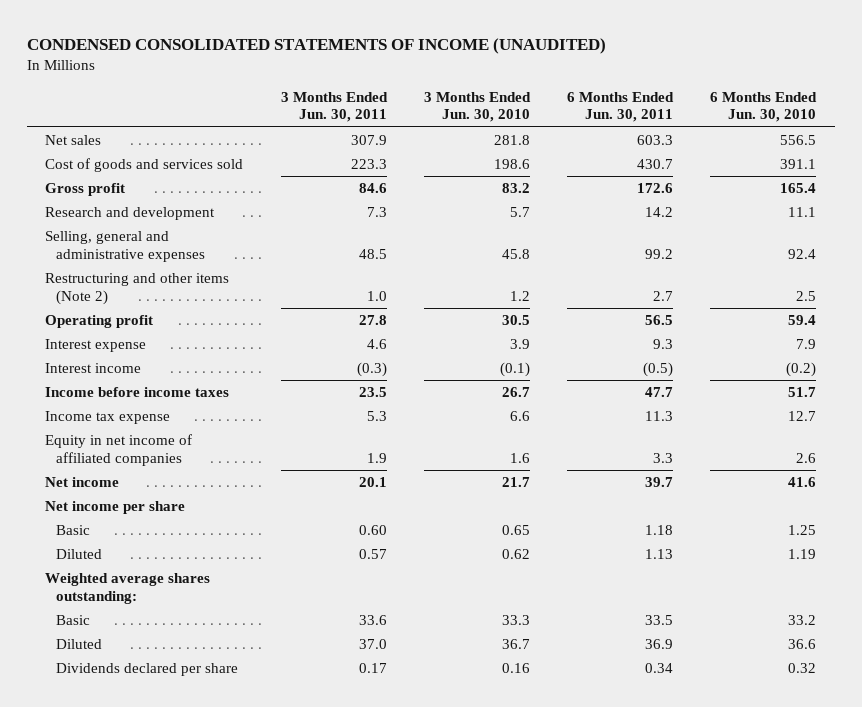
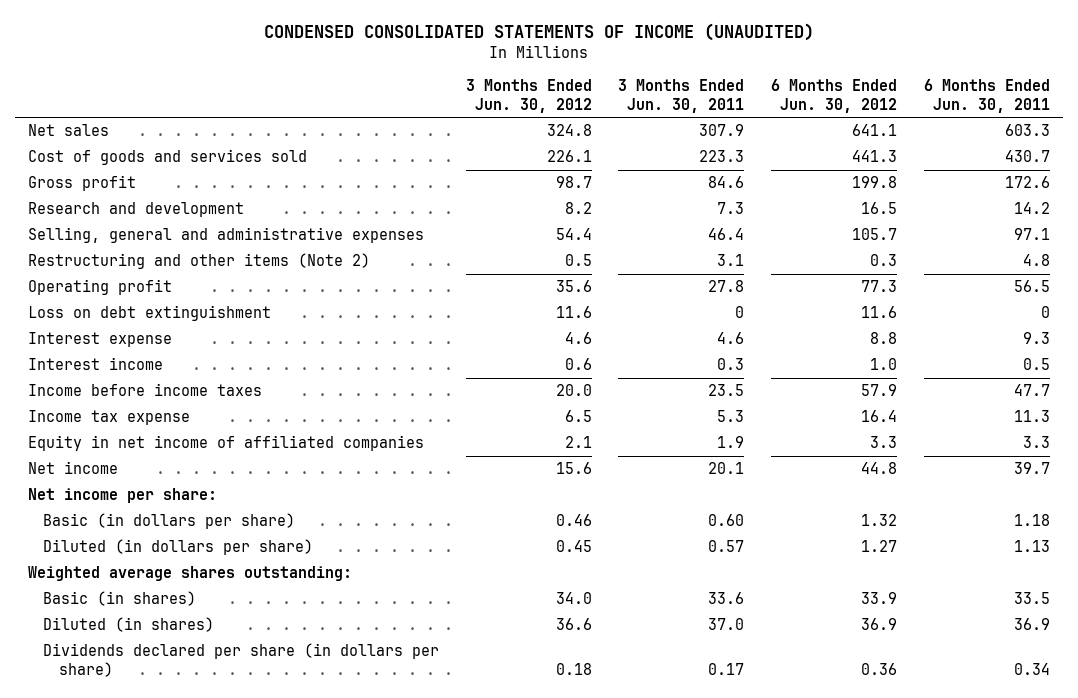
- | 3 Months Ended Jun. 30, 2011 | 3 Months Ended Jun. 30, 2010 | 6 Months Ended Jun. 30, 2011 | 6 Months Ended Jun. 30, 2010
+ | 3 Months Ended Jun. 30, 2012 | 3 Months Ended Jun. 30, 2011 | 6 Months Ended Jun. 30, 2012 | 6 Months Ended Jun. 30, 2011
- Selling, general and administrative expenses | 48.5 | 45.8 | 99.2 | 92.4
- Restructuring and other items (Note 2) | 1.0 | 1.2 | 2.7 | 2.5
+ Selling, general and administrative expenses | 54.4 | 46.4 | 105.7 | 97.1
+ Restructuring and other items (Note 2) | 0.5 | 3.1 | 0.3 | 4.8
+ Loss on debt extinguishment | 11.6 | 0 | 11.6 | 0
- Interest income | (0.3) | (0.1) | (0.5) | (0.2)
+ Interest income | 0.6 | 0.3 | 1.0 | 0.5
- Net income per share
- Basic | 0.60 | 0.65 | 1.18 | 1.25
- Diluted | 0.57 | 0.62 | 1.13 | 1.19
+ Net income per share:
+ Basic (in dollars per share) | 0.46 | 0.60 | 1.32 | 1.18
+ Diluted (in dollars per share) | 0.45 | 0.57 | 1.27 | 1.13
- Basic | 33.6 | 33.3 | 33.5 | 33.2
- Diluted | 37.0 | 36.7 | 36.9 | 36.6
- Dividends declared per share | 0.17 | 0.16 | 0.34 | 0.32
+ Basic (in shares) | 34.0 | 33.6 | 33.9 | 33.5
+ Diluted (in shares) | 36.6 | 37.0 | 36.9 | 36.9
+ Dividends declared per share (in dollars per share) | 0.18 | 0.17 | 0.36 | 0.34

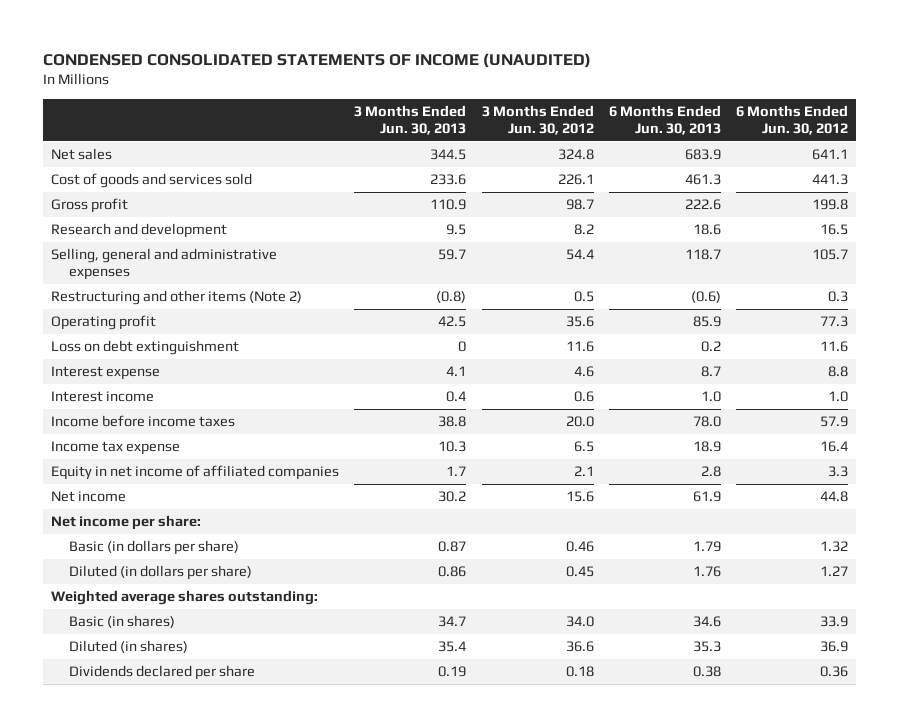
- | 3 Months Ended Jun. 30, 2012 | 3 Months Ended Jun. 30, 2011 | 6 Months Ended Jun. 30, 2012 | 6 Months Ended Jun. 30, 2011
+ | 3 Months Ended Jun. 30, 2013 | 3 Months Ended Jun. 30, 2012 | 6 Months Ended Jun. 30, 2013 | 6 Months Ended Jun. 30, 2012
- Dividends declared per share (in dollars per share) | 0.18 | 0.17 | 0.36 | 0.34
+ Dividends declared per share | 0.19 | 0.18 | 0.38 | 0.36

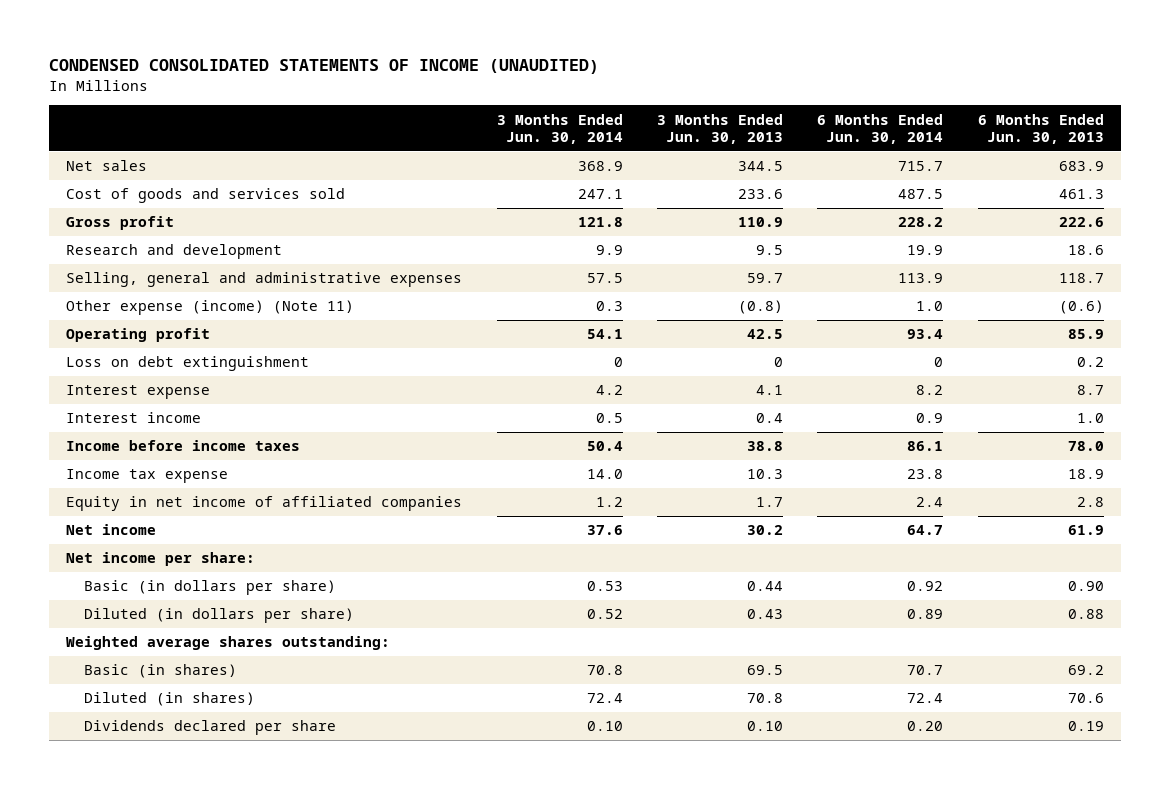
- | 3 Months Ended Jun. 30, 2013 | 3 Months Ended Jun. 30, 2012 | 6 Months Ended Jun. 30, 2013 | 6 Months Ended Jun. 30, 2012
+ | 3 Months Ended Jun. 30, 2014 | 3 Months Ended Jun. 30, 2013 | 6 Months Ended Jun. 30, 2014 | 6 Months Ended Jun. 30, 2013
- Restructuring and other items (Note 2) | (0.8) | 0.5 | (0.6) | 0.3
+ Other expense (income) (Note 11) | 0.3 | (0.8) | 1.0 | (0.6)
- Basic (in dollars per share) | 0.87 | 0.46 | 1.79 | 1.32
- Diluted (in dollars per share) | 0.86 | 0.45 | 1.76 | 1.27
+ Basic (in dollars per share) | 0.53 | 0.44 | 0.92 | 0.90
+ Diluted (in dollars per share) | 0.52 | 0.43 | 0.89 | 0.88
- Basic (in shares) | 34.7 | 34.0 | 34.6 | 33.9
- Diluted (in shares) | 35.4 | 36.6 | 35.3 | 36.9
- Dividends declared per share | 0.19 | 0.18 | 0.38 | 0.36
+ Basic (in shares) | 70.8 | 69.5 | 70.7 | 69.2
+ Diluted (in shares) | 72.4 | 70.8 | 72.4 | 70.6
+ Dividends declared per share | 0.10 | 0.10 | 0.20 | 0.19

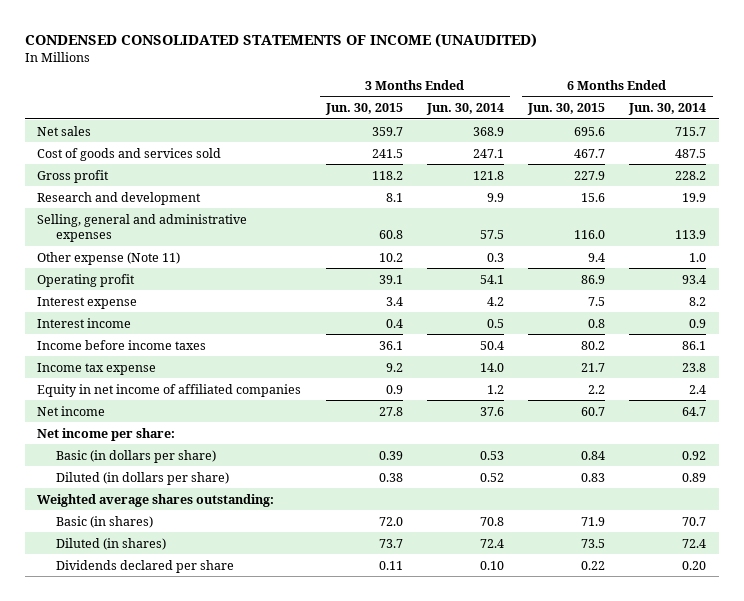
- | 3 Months Ended Jun. 30, 2014 | 3 Months Ended Jun. 30, 2013 | 6 Months Ended Jun. 30, 2014 | 6 Months Ended Jun. 30, 2013
+ | 3 Months Ended Jun. 30, 2015 | 3 Months Ended Jun. 30, 2014 | 6 Months Ended Jun. 30, 2015 | 6 Months Ended Jun. 30, 2014
- Other expense (income) (Note 11) | 0.3 | (0.8) | 1.0 | (0.6)
+ Other expense (Note 11) | 10.2 | 0.3 | 9.4 | 1.0
- Loss on debt extinguishment | 0 | 0 | 0 | 0.2

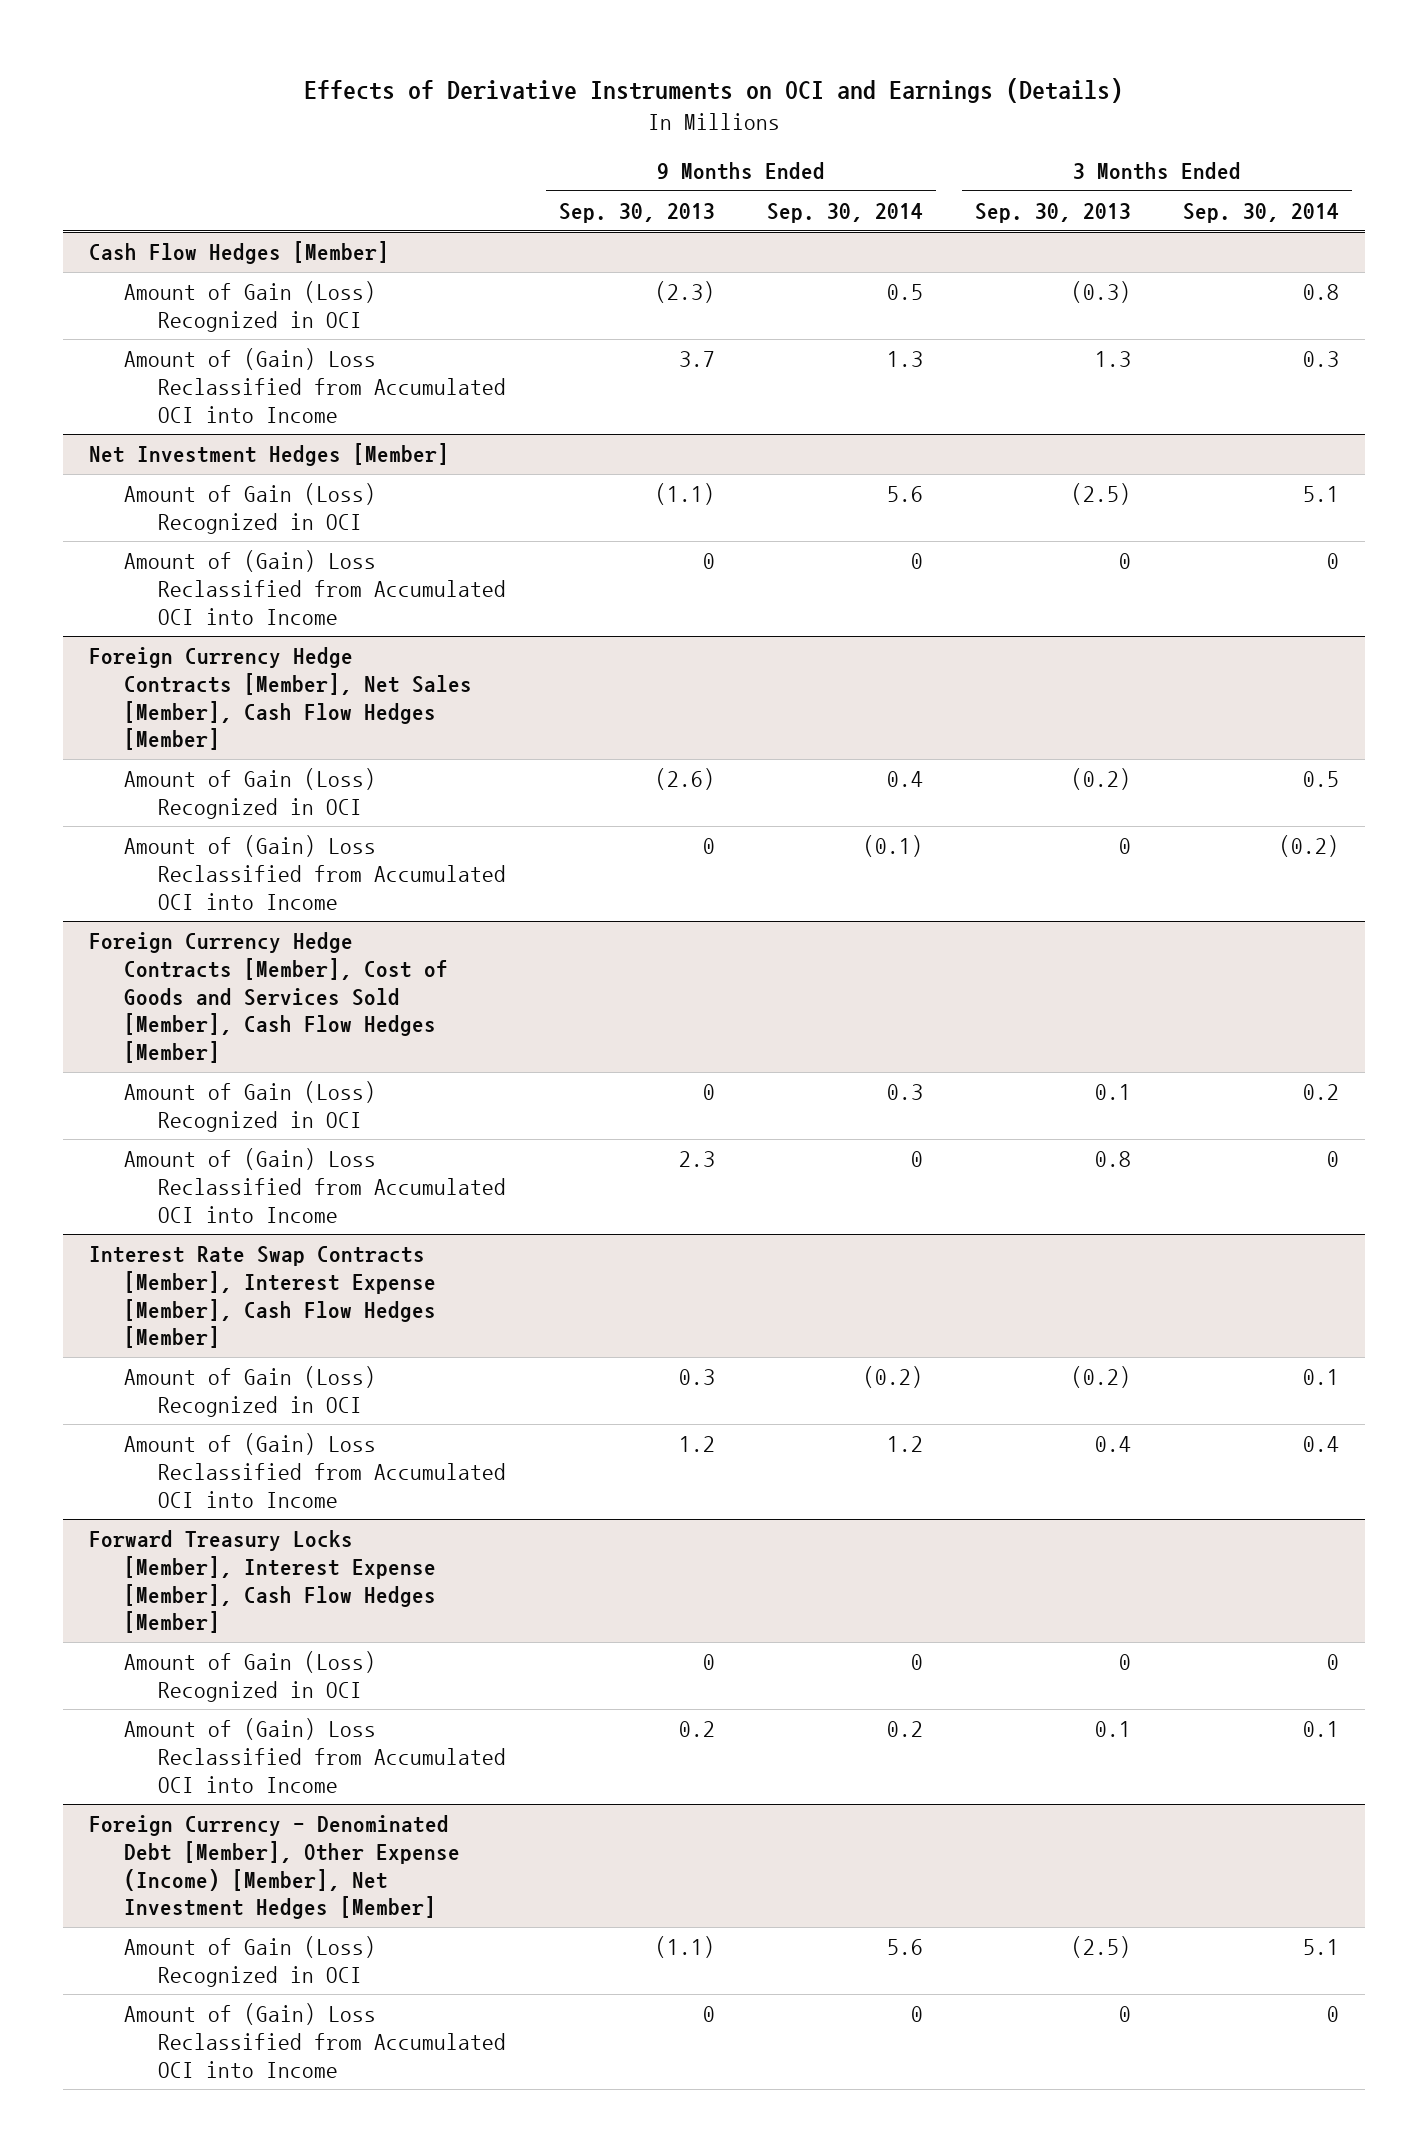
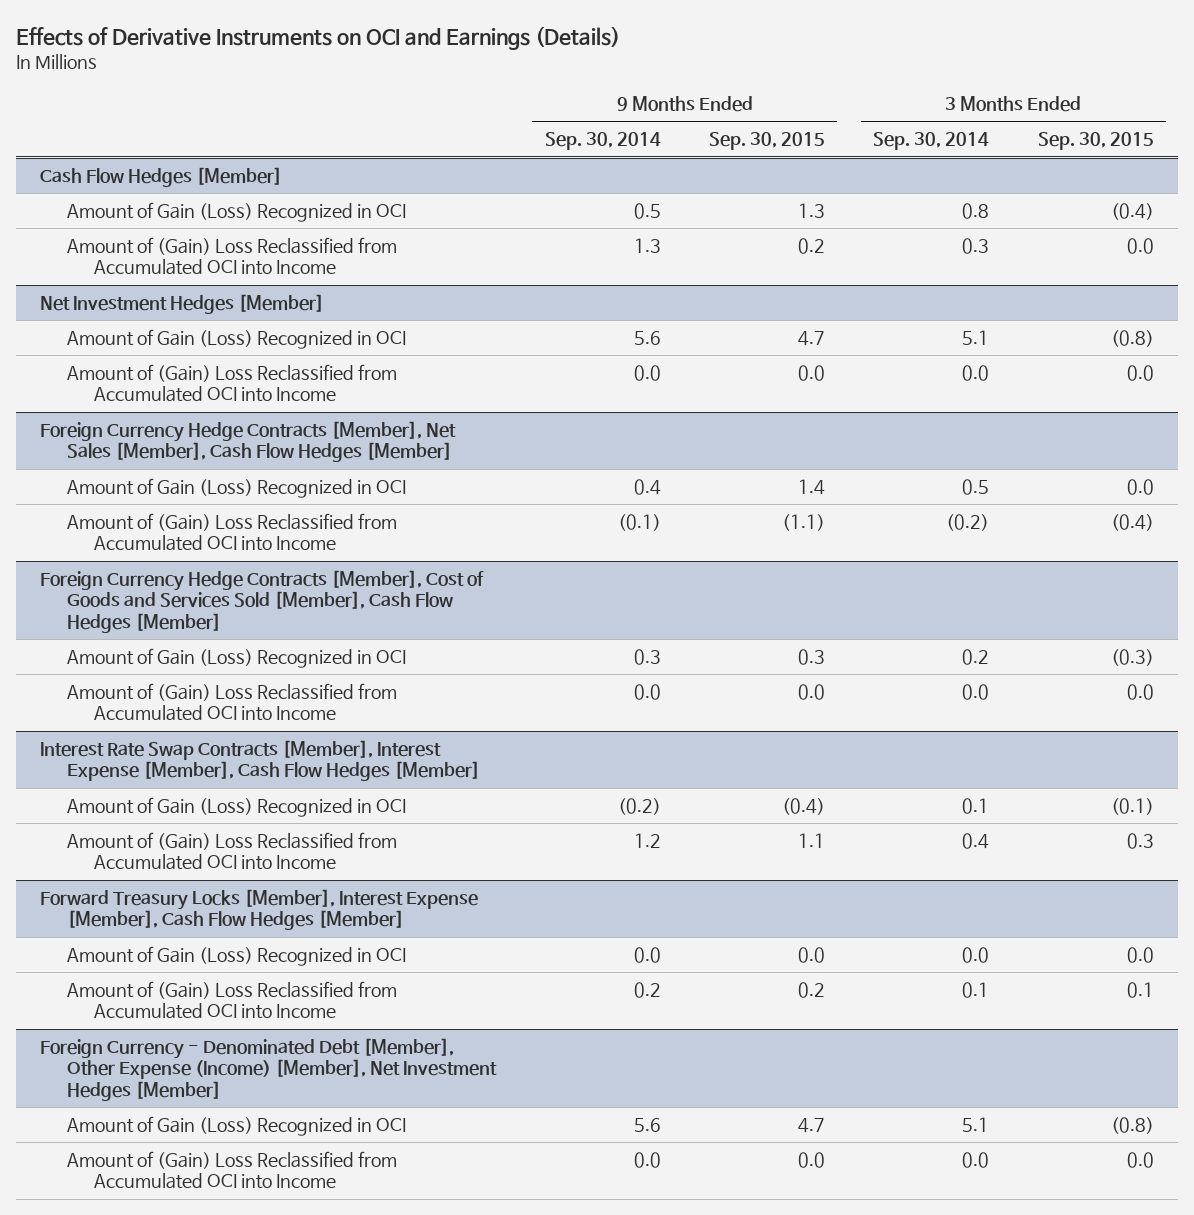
- | 9 Months Ended Sep. 30, 2013 | 9 Months Ended Sep. 30, 2014 | 3 Months Ended Sep. 30, 2013 | 3 Months Ended Sep. 30, 2014
+ | 9 Months Ended Sep. 30, 2014 | 9 Months Ended Sep. 30, 2015 | 3 Months Ended Sep. 30, 2014 | 3 Months Ended Sep. 30, 2015
@ Net Investment Hedges [Member]
- Amount of (Gain) Loss Reclassified from Accumulated OCI into Income | 0 | 0 | 0 | 0
+ Amount of (Gain) Loss Reclassified from Accumulated OCI into Income | 0.0 | 0.0 | 0.0 | 0.0
@ Foreign Currency Hedge Contracts [Member], Cost of Goods and Services Sold [Member], Cash Flow Hedges [Member]
- Amount of (Gain) Loss Reclassified from Accumulated OCI into Income | 2.3 | 0 | 0.8 | 0
+ Amount of (Gain) Loss Reclassified from Accumulated OCI into Income | 0.0 | 0.0 | 0.0 | 0.0
@ Forward Treasury Locks [Member], Interest Expense [Member], Cash Flow Hedges [Member]
- Amount of Gain (Loss) Recognized in OCI | 0 | 0 | 0 | 0
+ Amount of Gain (Loss) Recognized in OCI | 0.0 | 0.0 | 0.0 | 0.0
@ Foreign Currency - Denominated Debt [Member], Other Expense (Income) [Member], Net Investment Hedges [Member]
- Amount of (Gain) Loss Reclassified from Accumulated OCI into Income | 0 | 0 | 0 | 0
+ Amount of (Gain) Loss Reclassified from Accumulated OCI into Income | 0.0 | 0.0 | 0.0 | 0.0

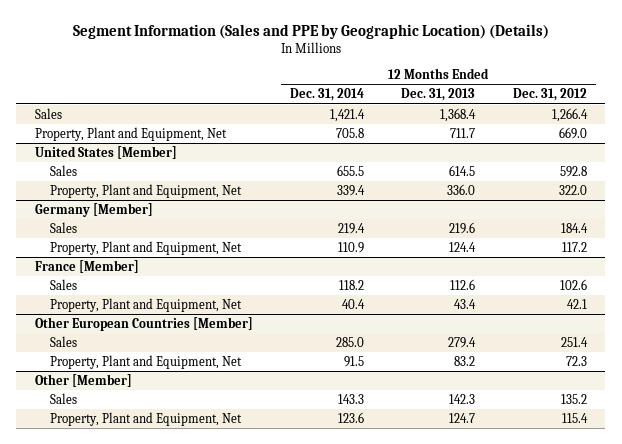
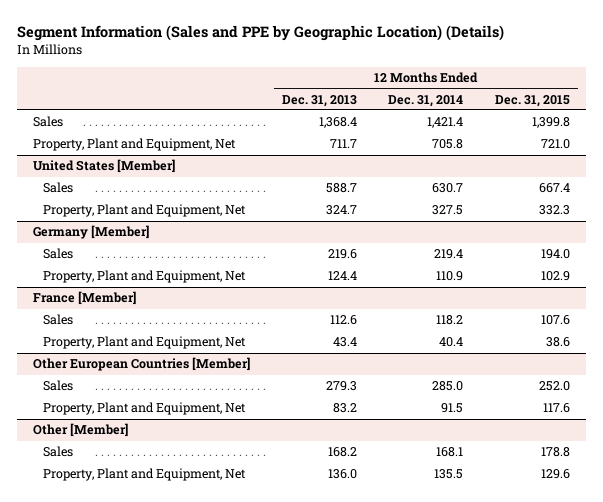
- | 12 Months Ended Dec. 31, 2014 | 12 Months Ended Dec. 31, 2013 | 12 Months Ended Dec. 31, 2012
+ | 12 Months Ended Dec. 31, 2013 | 12 Months Ended Dec. 31, 2014 | 12 Months Ended Dec. 31, 2015
@ United States [Member]
- Sales | 655.5 | 614.5 | 592.8
- Property, Plant and Equipment, Net | 339.4 | 336.0 | 322.0
+ Sales | 588.7 | 630.7 | 667.4
+ Property, Plant and Equipment, Net | 324.7 | 327.5 | 332.3
@ Other European Countries [Member]
- Sales | 285.0 | 279.4 | 251.4
+ Sales | 279.3 | 285.0 | 252.0
@ Other [Member]
- Sales | 143.3 | 142.3 | 135.2
- Property, Plant and Equipment, Net | 123.6 | 124.7 | 115.4
+ Sales | 168.2 | 168.1 | 178.8
+ Property, Plant and Equipment, Net | 136.0 | 135.5 | 129.6

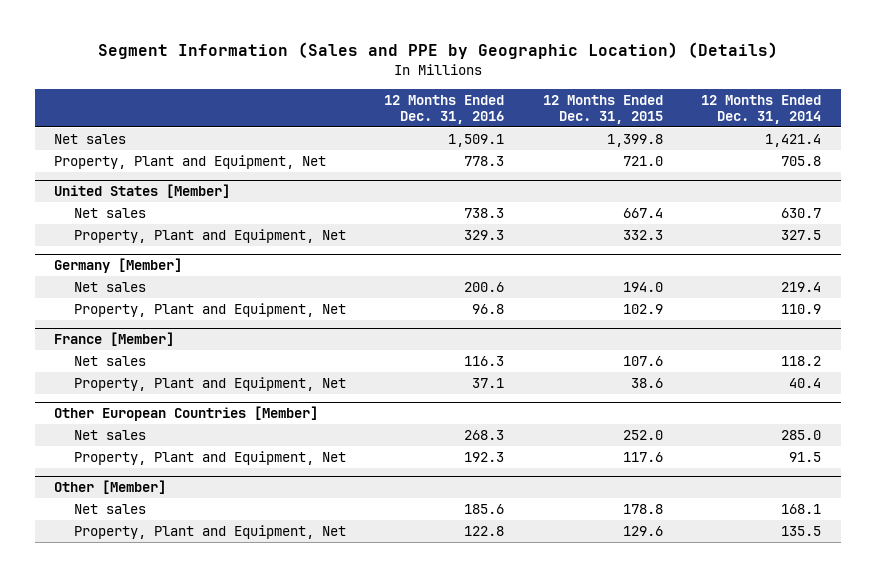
- | 12 Months Ended Dec. 31, 2013 | 12 Months Ended Dec. 31, 2014 | 12 Months Ended Dec. 31, 2015
+ | 12 Months Ended Dec. 31, 2016 | 12 Months Ended Dec. 31, 2015 | 12 Months Ended Dec. 31, 2014
- Sales | 1,368.4 | 1,421.4 | 1,399.8
+ Net sales | 1,509.1 | 1,399.8 | 1,421.4
@ United States [Member]
- Sales | 588.7 | 630.7 | 667.4
+ Net sales | 738.3 | 667.4 | 630.7
@ Germany [Member]
- Sales | 219.6 | 219.4 | 194.0
+ Net sales | 200.6 | 194.0 | 219.4
@ France [Member]
- Sales | 112.6 | 118.2 | 107.6
+ Net sales | 116.3 | 107.6 | 118.2
@ Other European Countries [Member]
- Sales | 279.3 | 285.0 | 252.0
+ Net sales | 268.3 | 252.0 | 285.0
@ Other [Member]
- Sales | 168.2 | 168.1 | 178.8
+ Net sales | 185.6 | 178.8 | 168.1

